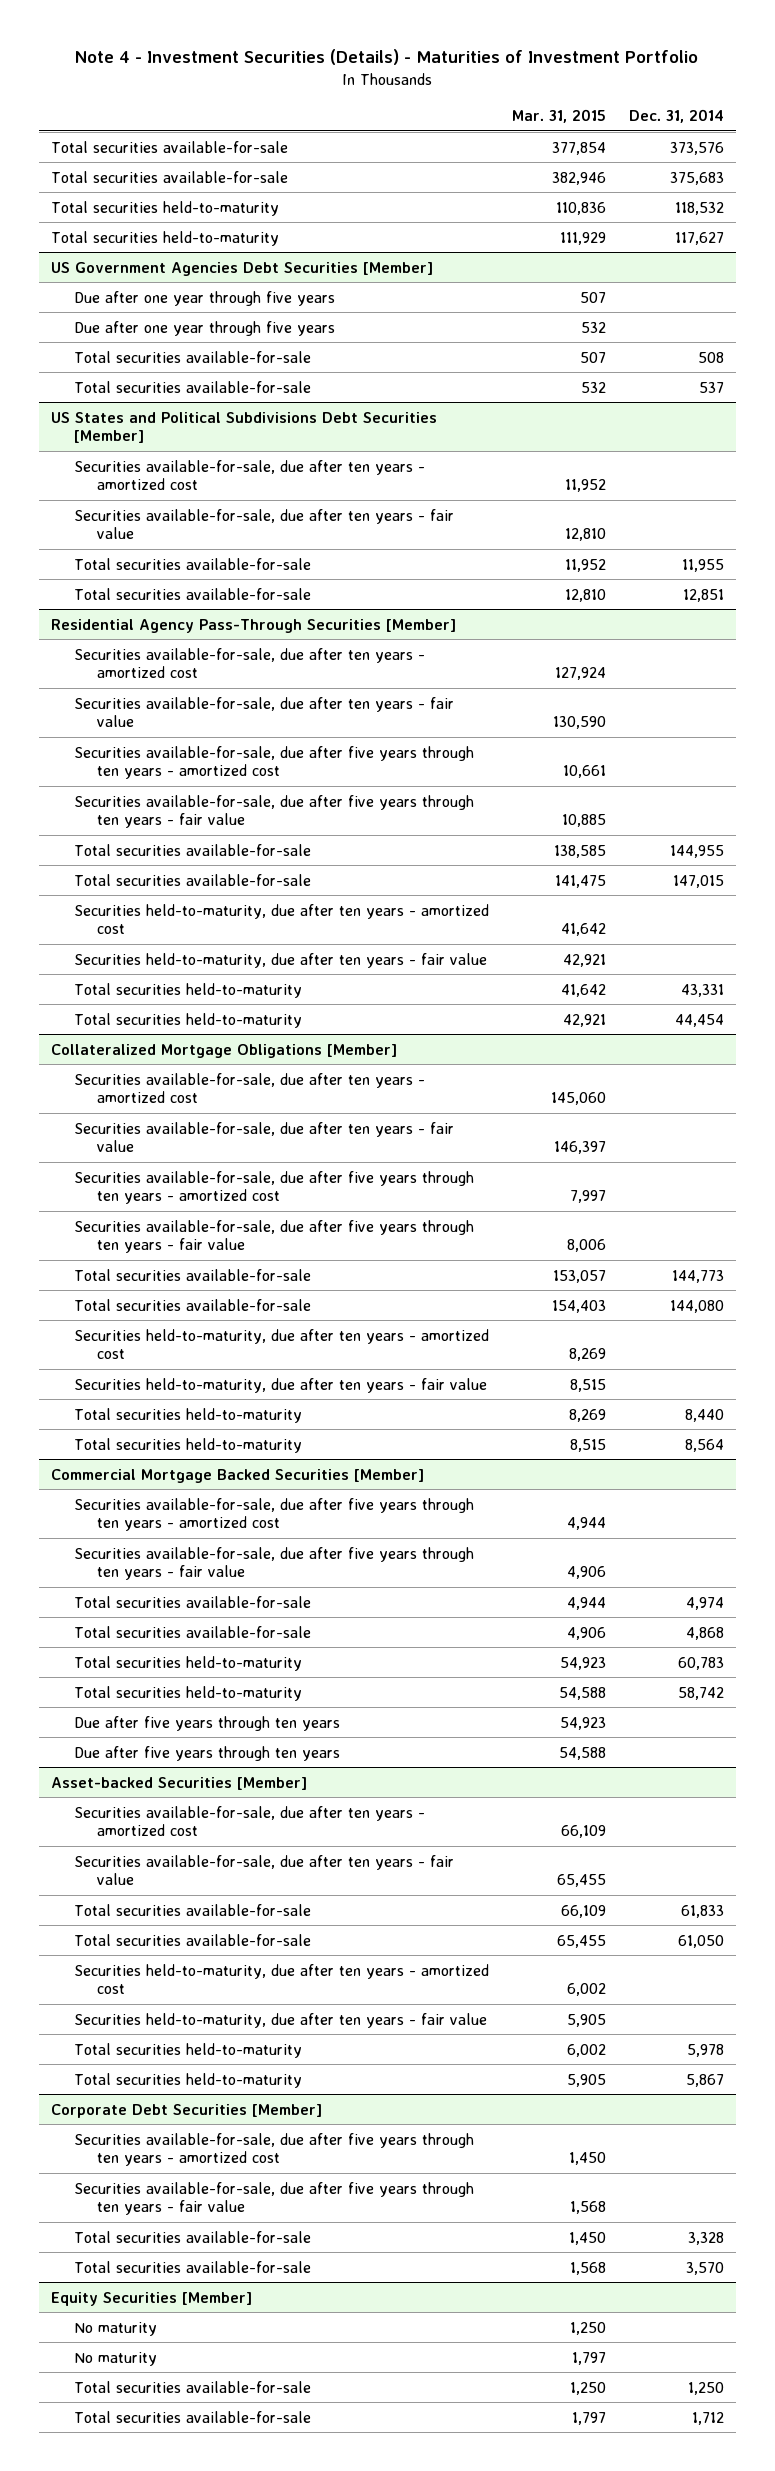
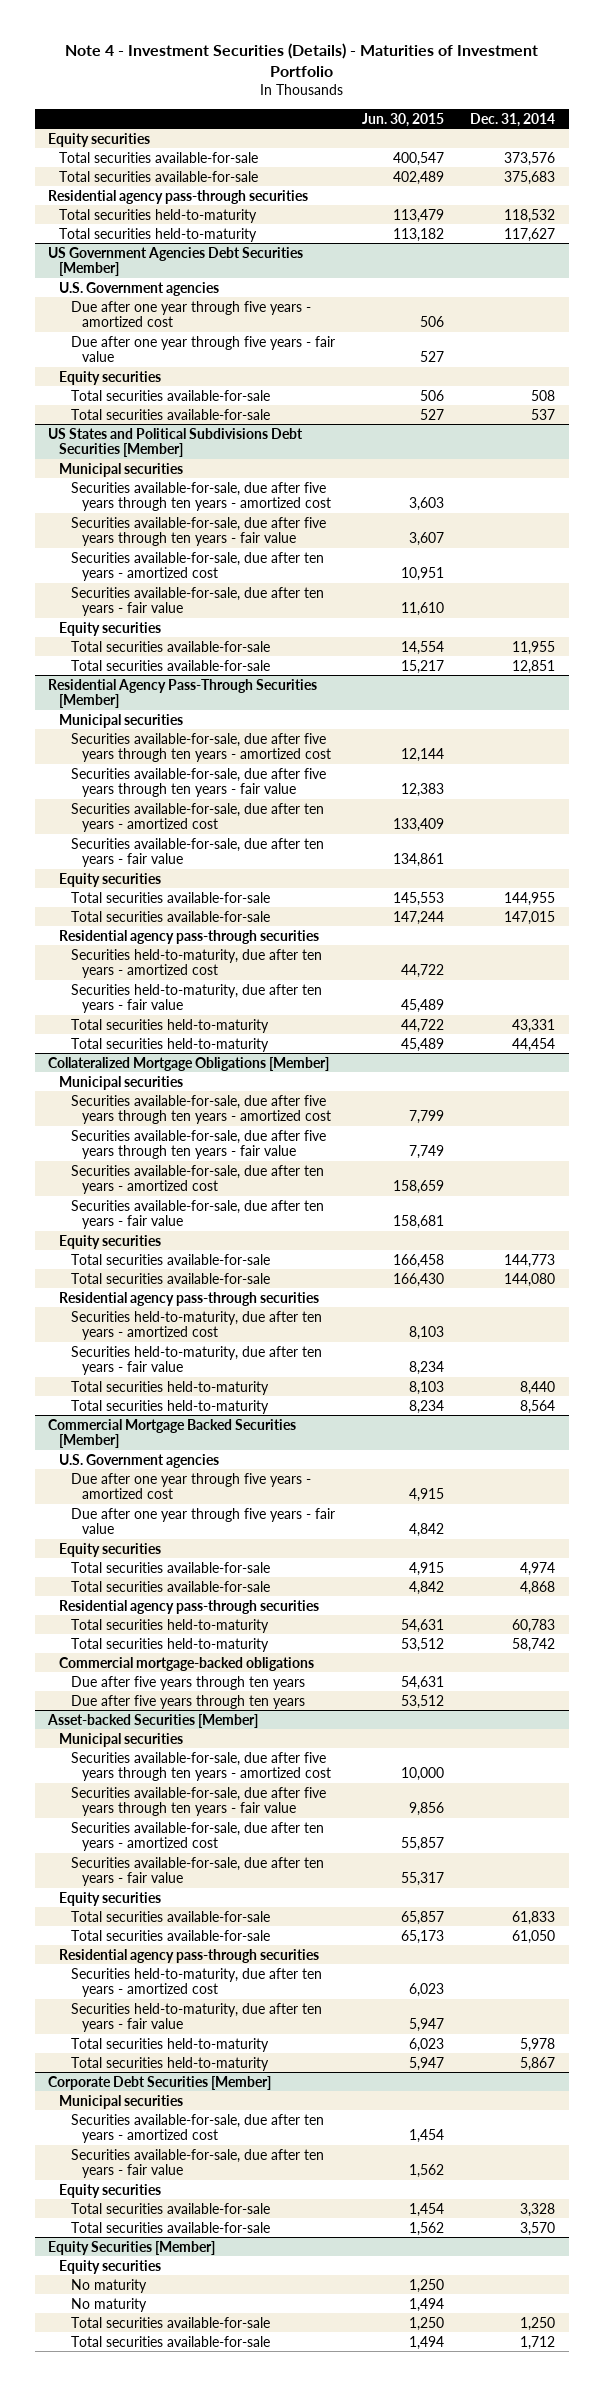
- | Mar. 31, 2015 | Dec. 31, 2014
+ | Jun. 30, 2015 | Dec. 31, 2014
+ Equity securities
+ Residential agency pass-through securities
@ US Government Agencies Debt Securities [Member]
- Due after one year through five years | 507 |
- Due after one year through five years | 532 |
+ U.S. Government agencies
+ Due after one year through five years - amortized cost | 506 |
+ Due after one year through five years - fair value | 527 |
+ Equity securities
@ US States and Political Subdivisions Debt Securities [Member]
+ Municipal securities
+ Securities available-for-sale, due after five years through ten years - amortized cost | 3,603 |
+ Securities available-for-sale, due after five years through ten years - fair value | 3,607 |
+ Equity securities
@ Residential Agency Pass-Through Securities [Member]
+ Municipal securities
moved down: Securities available-for-sale, due after ten years - amortized cost | 133,409 |
moved down: Securities available-for-sale, due after ten years - fair value | 134,861 |
+ Equity securities
+ Residential agency pass-through securities
@ Collateralized Mortgage Obligations [Member]
+ Municipal securities
moved down: Securities available-for-sale, due after ten years - amortized cost | 158,659 |
moved down: Securities available-for-sale, due after ten years - fair value | 158,681 |
+ Equity securities
+ Residential agency pass-through securities
@ Commercial Mortgage Backed Securities [Member]
- Securities available-for-sale, due after five years through ten years - amortized cost | 4,944 |
- Securities available-for-sale, due after five years through ten years - fair value | 4,906 |
+ U.S. Government agencies
+ Due after one year through five years - amortized cost | 4,915 |
+ Due after one year through five years - fair value | 4,842 |
+ Equity securities
+ Residential agency pass-through securities
+ Commercial mortgage-backed obligations
@ Asset-backed Securities [Member]
+ Municipal securities
+ Securities available-for-sale, due after five years through ten years - amortized cost | 10,000 |
+ Securities available-for-sale, due after five years through ten years - fair value | 9,856 |
+ Equity securities
+ Residential agency pass-through securities
@ Corporate Debt Securities [Member]
- Securities available-for-sale, due after five years through ten years - amortized cost | 1,450 |
- Securities available-for-sale, due after five years through ten years - fair value | 1,568 |
+ Municipal securities
+ Securities available-for-sale, due after ten years - amortized cost | 1,454 |
+ Securities available-for-sale, due after ten years - fair value | 1,562 |
+ Equity securities
@ Equity Securities [Member]
+ Equity securities

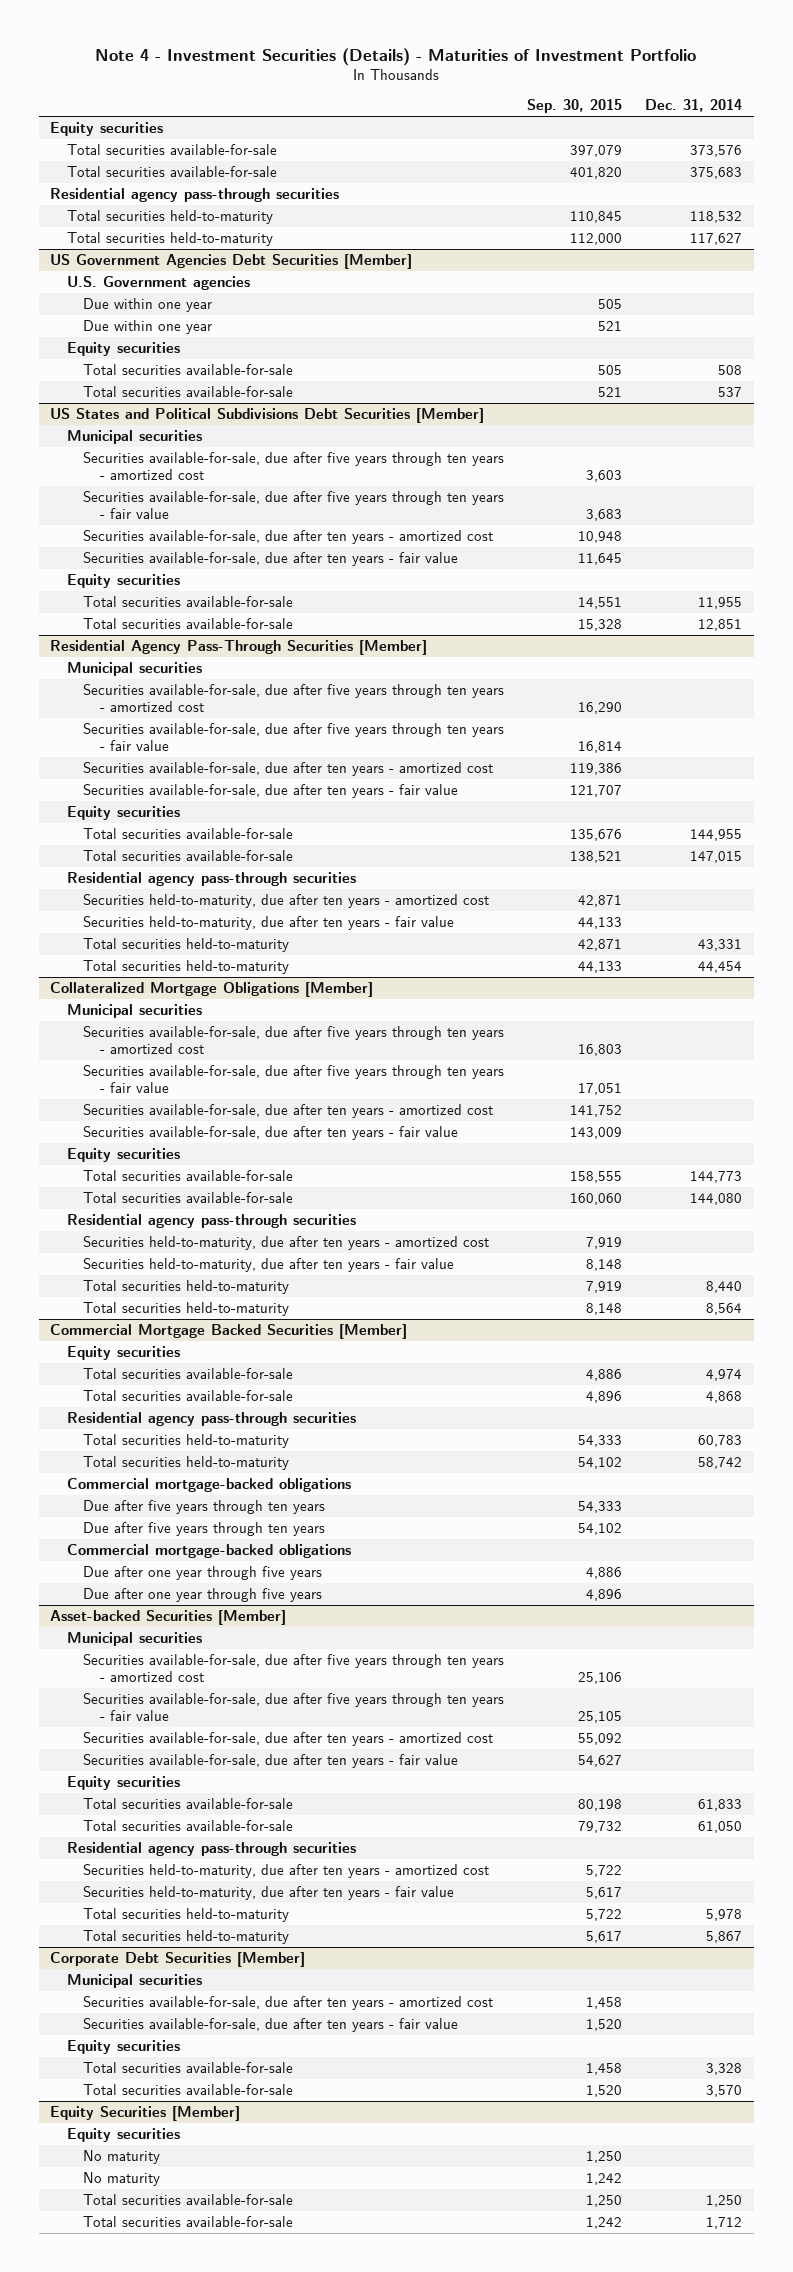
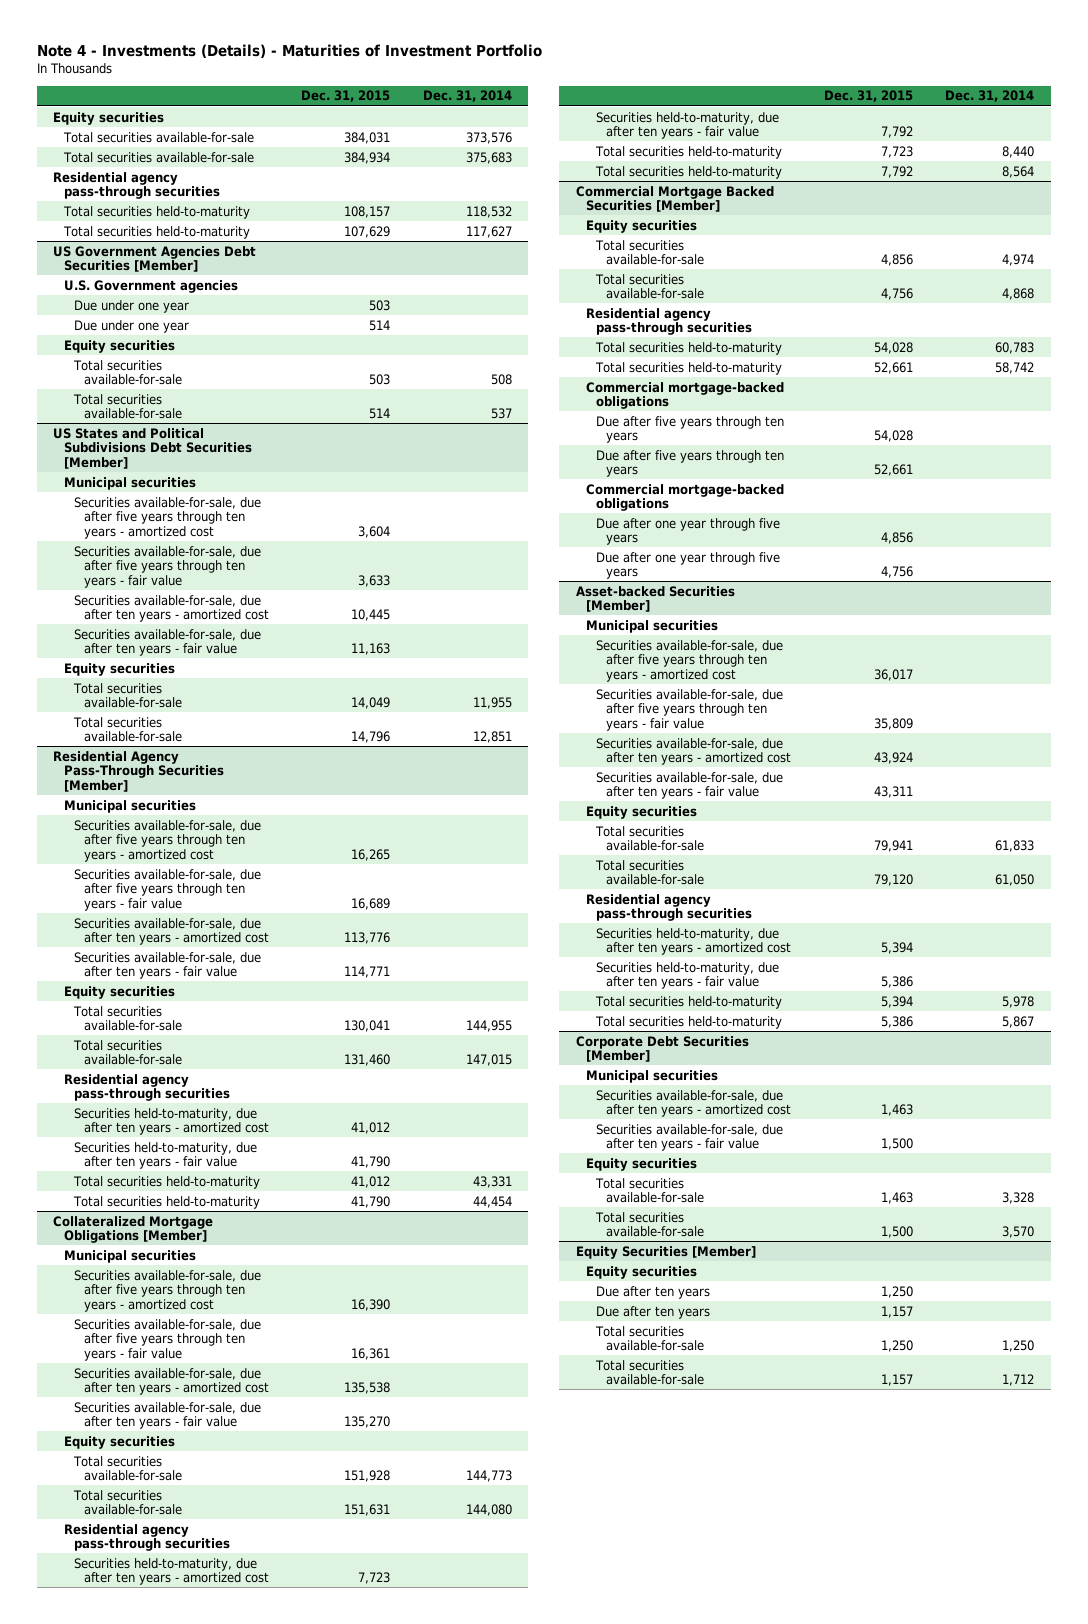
- Note 4 - Investment Securities (Details) - Maturities of Investment Portfolio
+ Note 4 - Investments (Details) - Maturities of Investment Portfolio
- | Sep. 30, 2015 | Dec. 31, 2014
+ | Dec. 31, 2015 | Dec. 31, 2014
@ US Government Agencies Debt Securities [Member]
- Due within one year | 505 |
- Due within one year | 521 |
+ Due under one year | 503 |
+ Due under one year | 514 |
@ Equity Securities [Member]
- No maturity | 1,250 |
- No maturity | 1,242 |
+ Due after ten years | 1,250 |
+ Due after ten years | 1,157 |

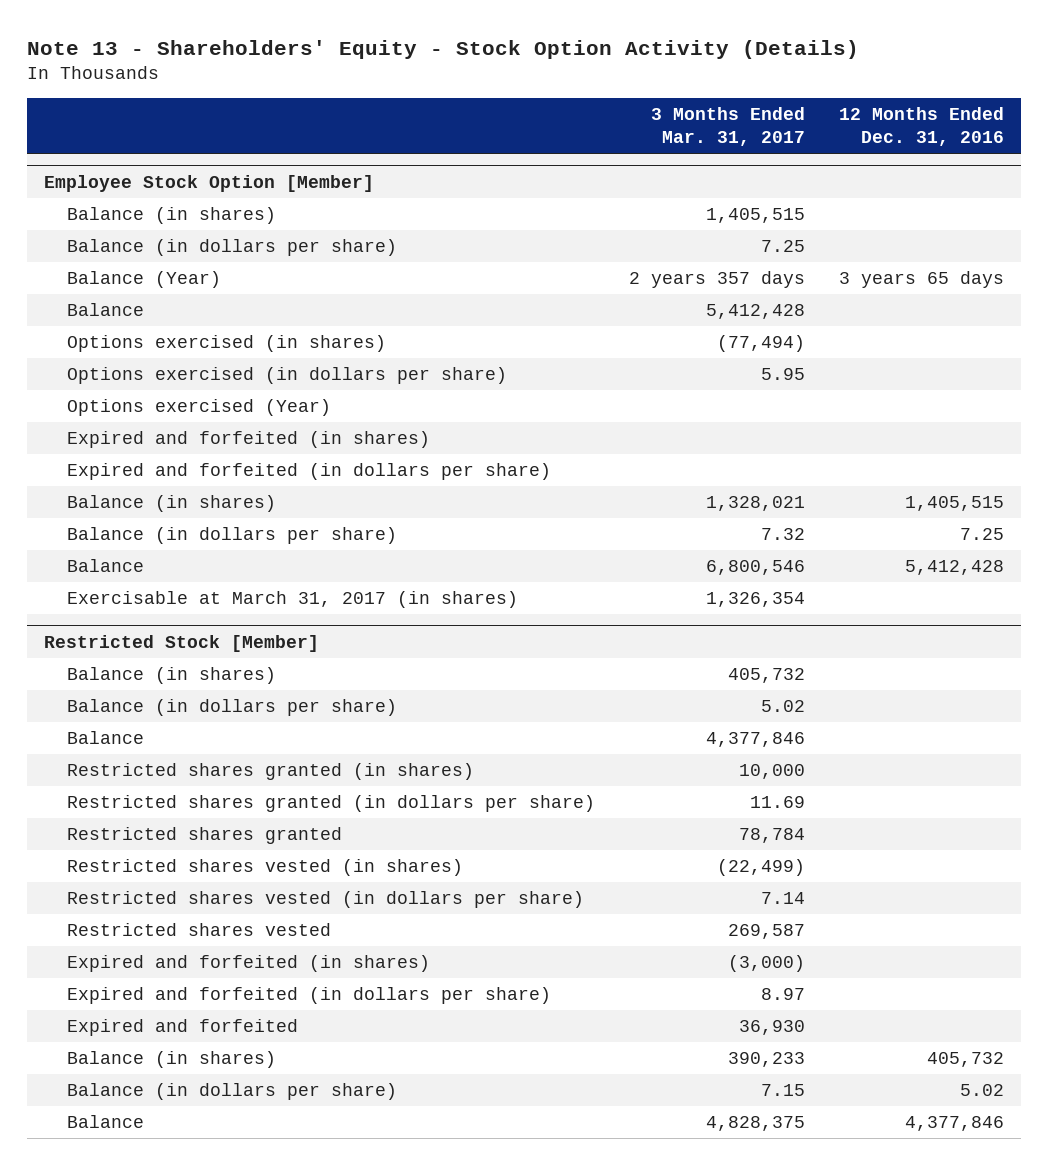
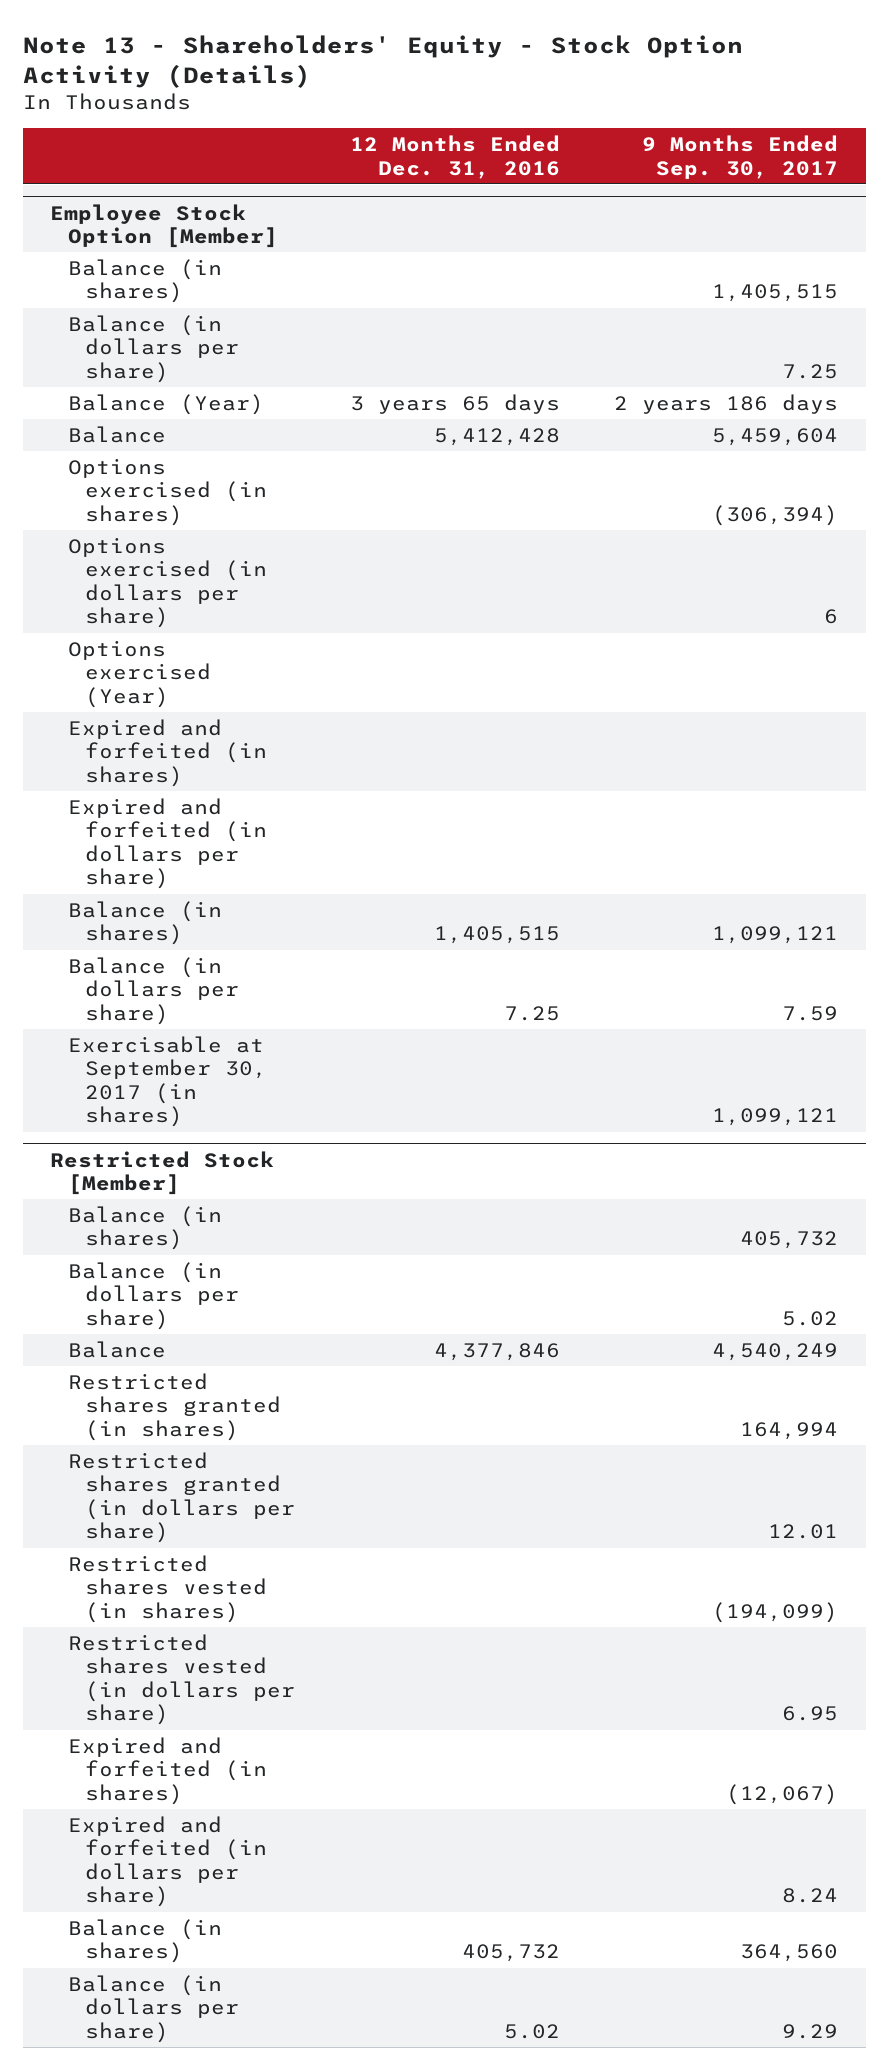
- | 3 Months Ended Mar. 31, 2017 | 12 Months Ended Dec. 31, 2016
+ | 12 Months Ended Dec. 31, 2016 | 9 Months Ended Sep. 30, 2017
@ Employee Stock Option [Member]
- Balance | 5,412,428 |
moved up: Balance | 5,412,428 | 5,459,604
- Exercisable at March 31, 2017 (in shares) | 1,326,354 |
+ Exercisable at September 30, 2017 (in shares) | | 1,099,121
@ Restricted Stock [Member]
- Balance | 4,377,846 |
moved up: Balance | 4,377,846 | 4,540,249
- Restricted shares granted | 78,784 |
- Restricted shares vested | 269,587 |
- Expired and forfeited | 36,930 |

